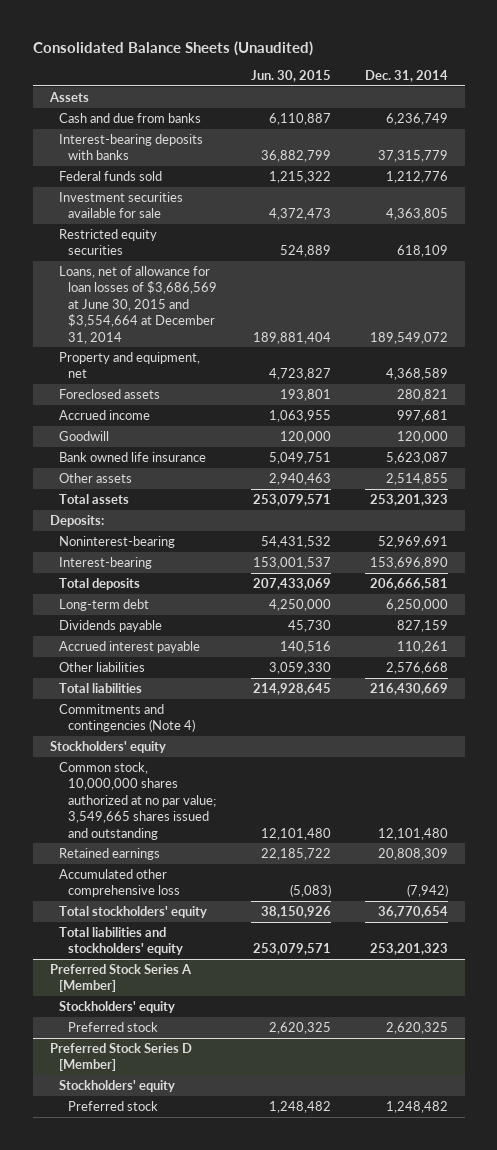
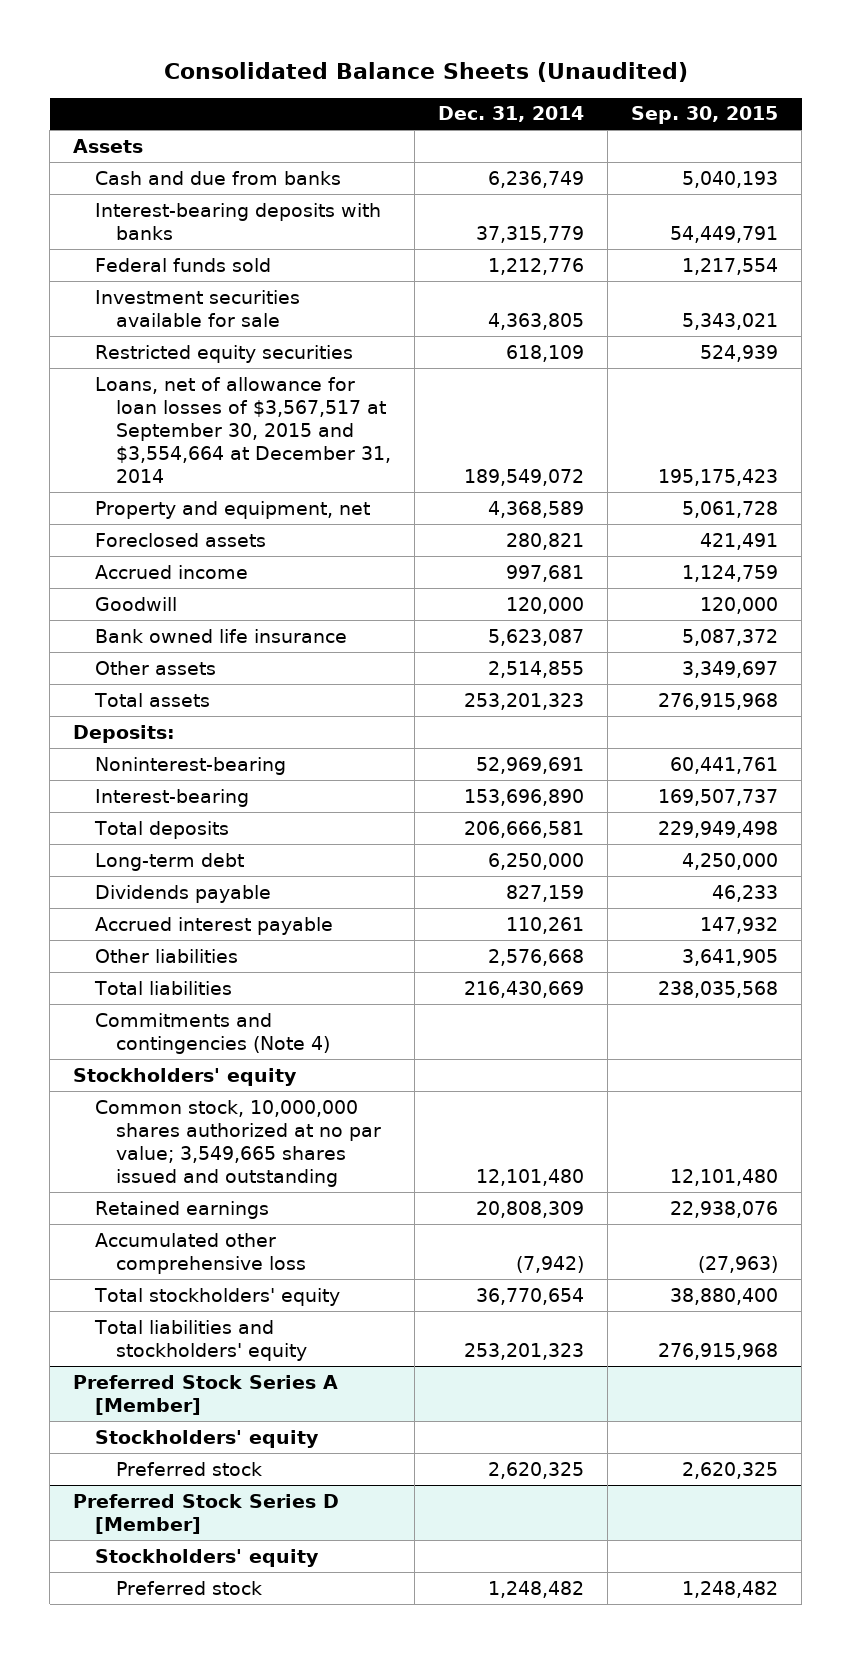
- | Jun. 30, 2015 | Dec. 31, 2014
+ | Dec. 31, 2014 | Sep. 30, 2015
- Loans, net of allowance for loan losses of $3,686,569 at June 30, 2015 and $3,554,664 at December 31, 2014 | 189,881,404 | 189,549,072
+ Loans, net of allowance for loan losses of $3,567,517 at September 30, 2015 and $3,554,664 at December 31, 2014 | 189,549,072 | 195,175,423

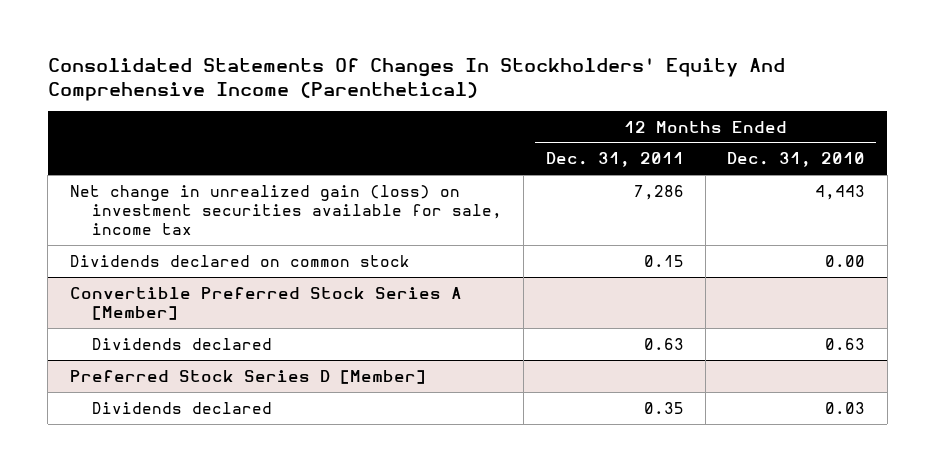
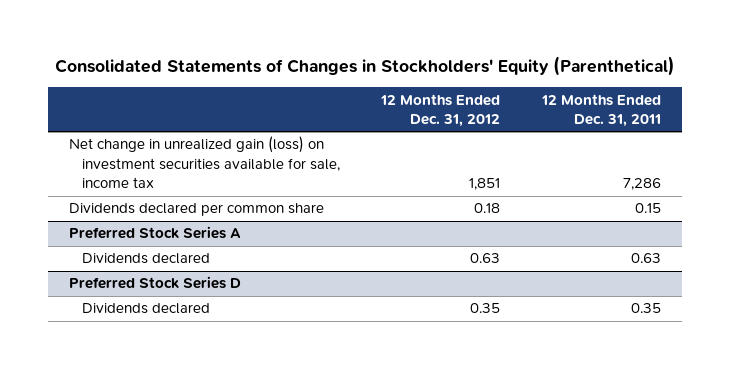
- Consolidated Statements Of Changes In Stockholders' Equity And Comprehensive Income (Parenthetical)
+ Consolidated Statements of Changes in Stockholders' Equity (Parenthetical)
- | 12 Months Ended Dec. 31, 2011 | 12 Months Ended Dec. 31, 2010
+ | 12 Months Ended Dec. 31, 2012 | 12 Months Ended Dec. 31, 2011
- Dividends declared on common stock | 0.15 | 0.00
- Convertible Preferred Stock Series A [Member]
+ Dividends declared per common share | 0.18 | 0.15
+ Preferred Stock Series A
- Preferred Stock Series D [Member]
+ Preferred Stock Series D

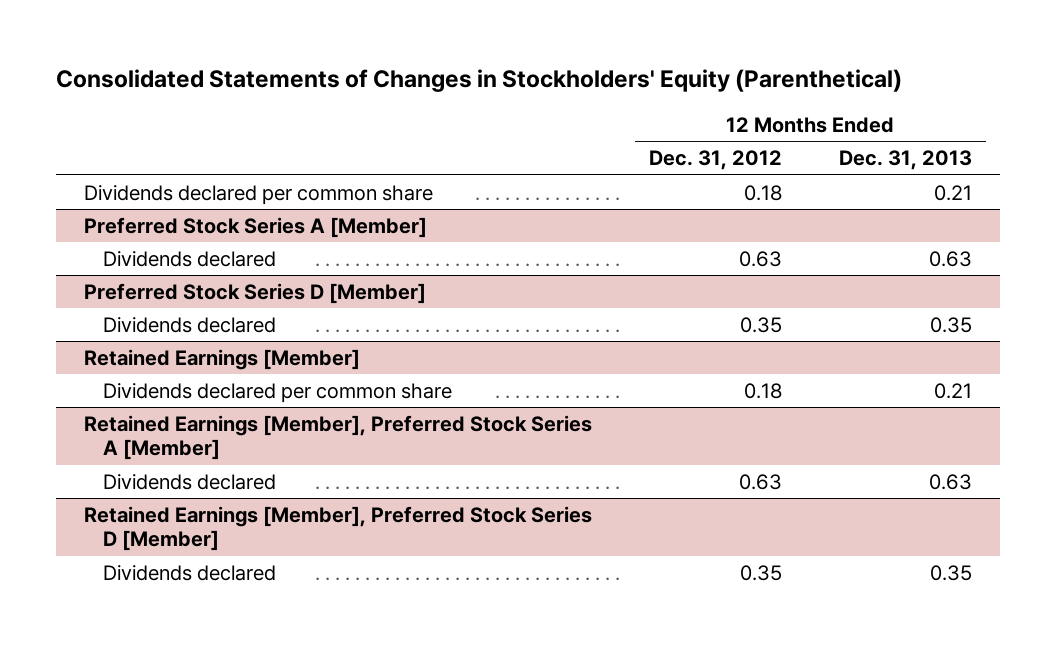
- | 12 Months Ended Dec. 31, 2012 | 12 Months Ended Dec. 31, 2011
+ | 12 Months Ended Dec. 31, 2012 | 12 Months Ended Dec. 31, 2013
- Net change in unrealized gain (loss) on investment securities available for sale, income tax | 1,851 | 7,286
- Preferred Stock Series A
+ Preferred Stock Series A [Member]
- Preferred Stock Series D
+ Preferred Stock Series D [Member]
+ Retained Earnings [Member]
+ Dividends declared per common share | 0.18 | 0.21
+ Retained Earnings [Member], Preferred Stock Series A [Member]
+ Dividends declared | 0.63 | 0.63
+ Retained Earnings [Member], Preferred Stock Series D [Member]
+ Dividends declared | 0.35 | 0.35

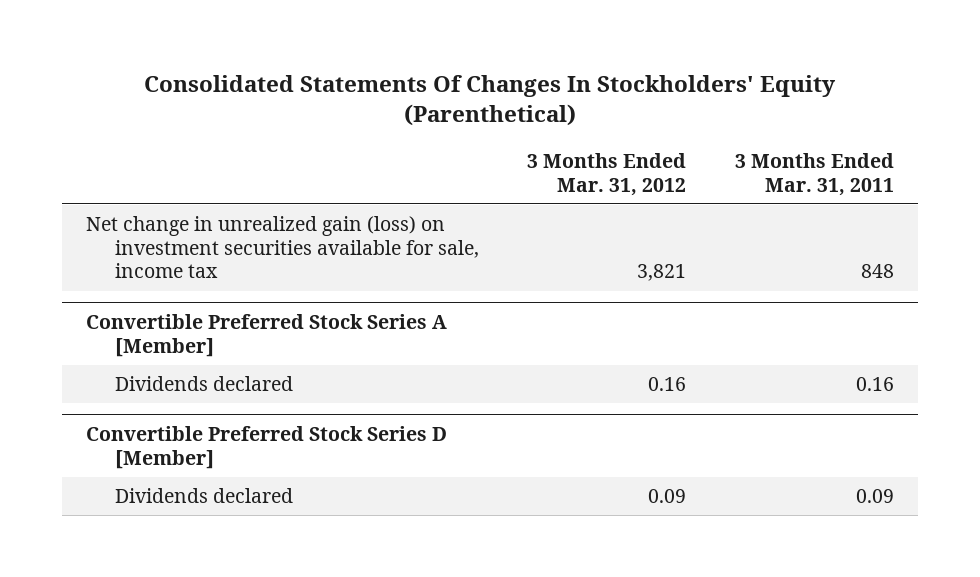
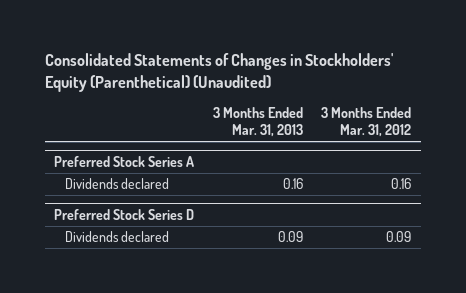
- Consolidated Statements Of Changes In Stockholders' Equity (Parenthetical)
+ Consolidated Statements of Changes in Stockholders' Equity (Parenthetical) (Unaudited)
- | 3 Months Ended Mar. 31, 2012 | 3 Months Ended Mar. 31, 2011
+ | 3 Months Ended Mar. 31, 2013 | 3 Months Ended Mar. 31, 2012
- Net change in unrealized gain (loss) on investment securities available for sale, income tax | 3,821 | 848
- Convertible Preferred Stock Series A [Member]
+ Preferred Stock Series A
- Convertible Preferred Stock Series D [Member]
+ Preferred Stock Series D

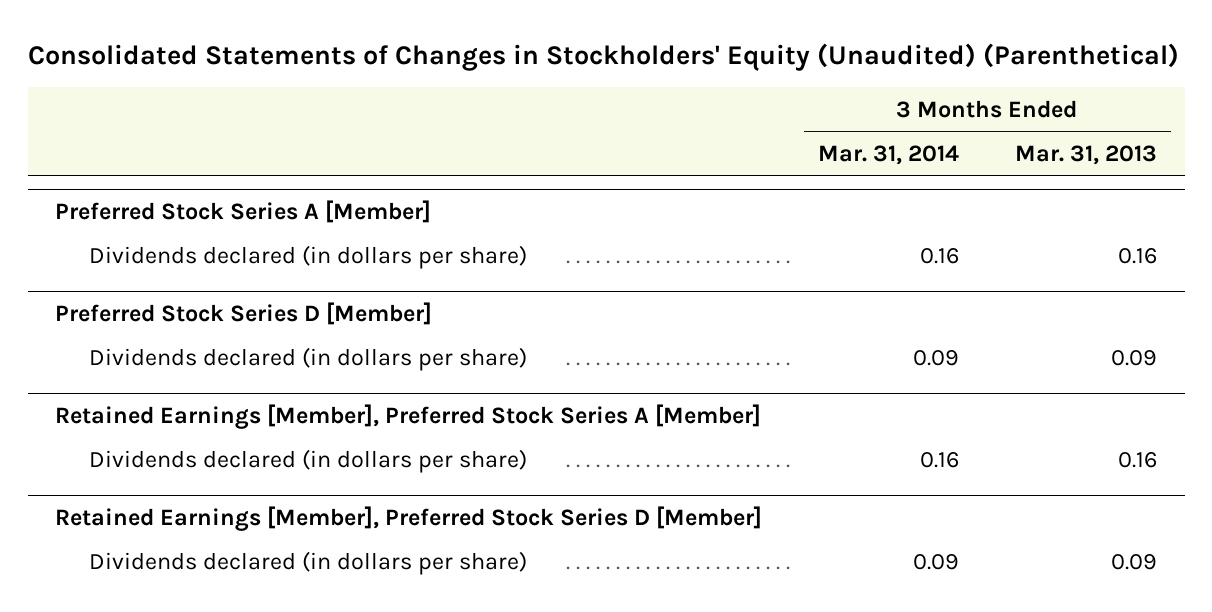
- Consolidated Statements of Changes in Stockholders' Equity (Parenthetical) (Unaudited)
+ Consolidated Statements of Changes in Stockholders' Equity (Unaudited) (Parenthetical)
- | 3 Months Ended Mar. 31, 2013 | 3 Months Ended Mar. 31, 2012
+ | 3 Months Ended Mar. 31, 2014 | 3 Months Ended Mar. 31, 2013
- Preferred Stock Series A
- Dividends declared | 0.16 | 0.16
- Preferred Stock Series D
- Dividends declared | 0.09 | 0.09
+ Preferred Stock Series A [Member]
+ Dividends declared (in dollars per share) | 0.16 | 0.16
+ Preferred Stock Series D [Member]
+ Dividends declared (in dollars per share) | 0.09 | 0.09
+ Retained Earnings [Member], Preferred Stock Series A [Member]
+ Dividends declared (in dollars per share) | 0.16 | 0.16
+ Retained Earnings [Member], Preferred Stock Series D [Member]
+ Dividends declared (in dollars per share) | 0.09 | 0.09

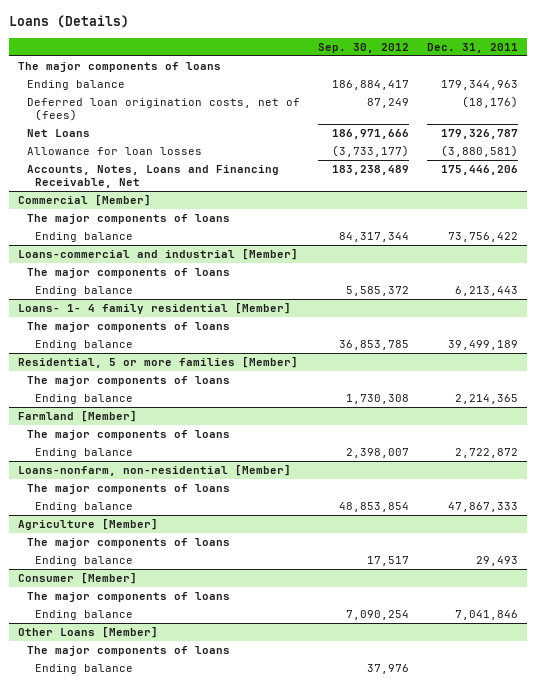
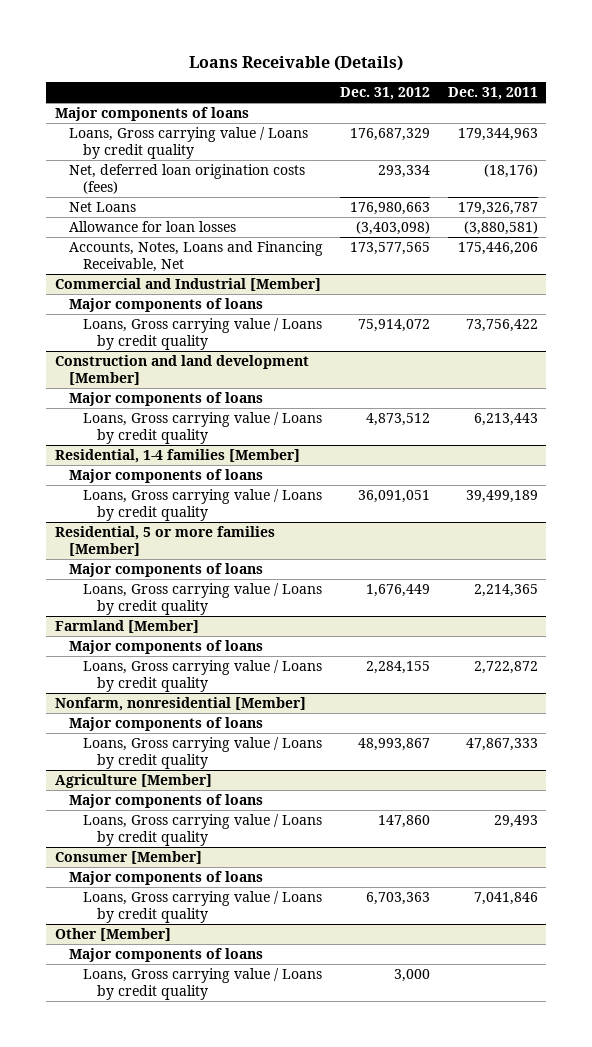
- Loans (Details)
+ Loans Receivable (Details)
- | Sep. 30, 2012 | Dec. 31, 2011
+ | Dec. 31, 2012 | Dec. 31, 2011
- The major components of loans
- Ending balance | 186,884,417 | 179,344,963
- Deferred loan origination costs, net of (fees) | 87,249 | (18,176)
+ Major components of loans
+ Loans, Gross carrying value / Loans by credit quality | 176,687,329 | 179,344,963
+ Net, deferred loan origination costs (fees) | 293,334 | (18,176)
- Commercial [Member]
- The major components of loans
- Ending balance | 84,317,344 | 73,756,422
- Loans-commercial and industrial [Member]
- The major components of loans
- Ending balance | 5,585,372 | 6,213,443
- Loans- 1- 4 family residential [Member]
- The major components of loans
- Ending balance | 36,853,785 | 39,499,189
+ Commercial and Industrial [Member]
+ Major components of loans
+ Loans, Gross carrying value / Loans by credit quality | 75,914,072 | 73,756,422
+ Construction and land development [Member]
+ Major components of loans
+ Loans, Gross carrying value / Loans by credit quality | 4,873,512 | 6,213,443
+ Residential, 1-4 families [Member]
+ Major components of loans
+ Loans, Gross carrying value / Loans by credit quality | 36,091,051 | 39,499,189
@ Residential, 5 or more families [Member]
- The major components of loans
- Ending balance | 1,730,308 | 2,214,365
+ Major components of loans
+ Loans, Gross carrying value / Loans by credit quality | 1,676,449 | 2,214,365
@ Farmland [Member]
- The major components of loans
- Ending balance | 2,398,007 | 2,722,872
- Loans-nonfarm, non-residential [Member]
- The major components of loans
- Ending balance | 48,853,854 | 47,867,333
@ Farmland [Member]
+ Major components of loans
+ Loans, Gross carrying value / Loans by credit quality | 2,284,155 | 2,722,872
+ Nonfarm, nonresidential [Member]
+ Major components of loans
+ Loans, Gross carrying value / Loans by credit quality | 48,993,867 | 47,867,333
@ Agriculture [Member]
- The major components of loans
- Ending balance | 17,517 | 29,493
+ Major components of loans
+ Loans, Gross carrying value / Loans by credit quality | 147,860 | 29,493
@ Consumer [Member]
- The major components of loans
- Ending balance | 7,090,254 | 7,041,846
- Other Loans [Member]
- The major components of loans
- Ending balance | 37,976 |
@ Consumer [Member]
+ Major components of loans
+ Loans, Gross carrying value / Loans by credit quality | 6,703,363 | 7,041,846
+ Other [Member]
+ Major components of loans
+ Loans, Gross carrying value / Loans by credit quality | 3,000 |

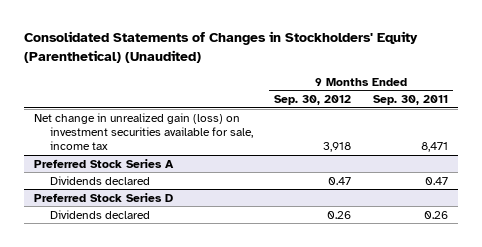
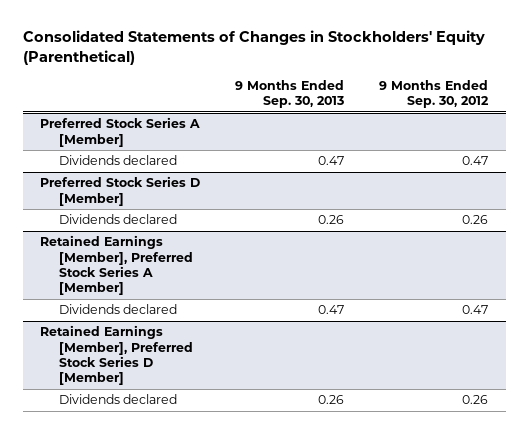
- Consolidated Statements of Changes in Stockholders' Equity (Parenthetical) (Unaudited)
+ Consolidated Statements of Changes in Stockholders' Equity (Parenthetical)
- | 9 Months Ended Sep. 30, 2012 | 9 Months Ended Sep. 30, 2011
+ | 9 Months Ended Sep. 30, 2013 | 9 Months Ended Sep. 30, 2012
- Net change in unrealized gain (loss) on investment securities available for sale, income tax | 3,918 | 8,471
- Preferred Stock Series A
+ Preferred Stock Series A [Member]
- Preferred Stock Series D
+ Preferred Stock Series D [Member]
+ Retained Earnings [Member], Preferred Stock Series A [Member]
+ Dividends declared | 0.47 | 0.47
+ Retained Earnings [Member], Preferred Stock Series D [Member]
+ Dividends declared | 0.26 | 0.26

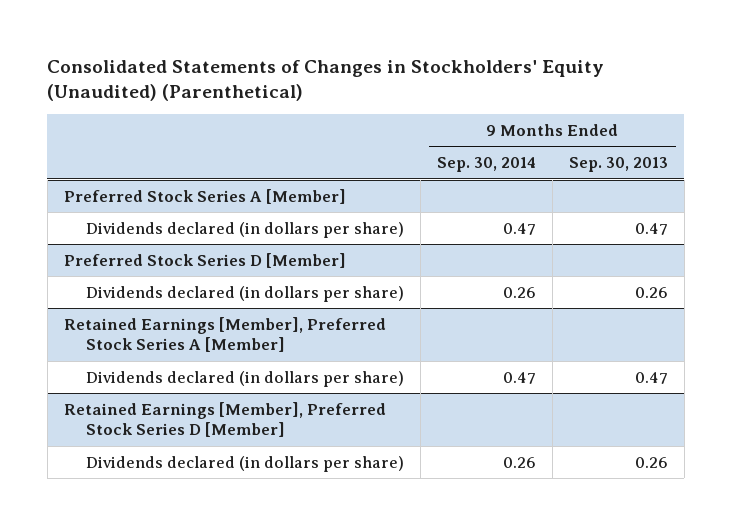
- Consolidated Statements of Changes in Stockholders' Equity (Parenthetical)
+ Consolidated Statements of Changes in Stockholders' Equity (Unaudited) (Parenthetical)
- | 9 Months Ended Sep. 30, 2013 | 9 Months Ended Sep. 30, 2012
+ | 9 Months Ended Sep. 30, 2014 | 9 Months Ended Sep. 30, 2013
@ Preferred Stock Series A [Member]
- Dividends declared | 0.47 | 0.47
+ Dividends declared (in dollars per share) | 0.47 | 0.47
@ Preferred Stock Series D [Member]
- Dividends declared | 0.26 | 0.26
+ Dividends declared (in dollars per share) | 0.26 | 0.26
@ Retained Earnings [Member], Preferred Stock Series A [Member]
- Dividends declared | 0.47 | 0.47
+ Dividends declared (in dollars per share) | 0.47 | 0.47
@ Retained Earnings [Member], Preferred Stock Series D [Member]
- Dividends declared | 0.26 | 0.26
+ Dividends declared (in dollars per share) | 0.26 | 0.26

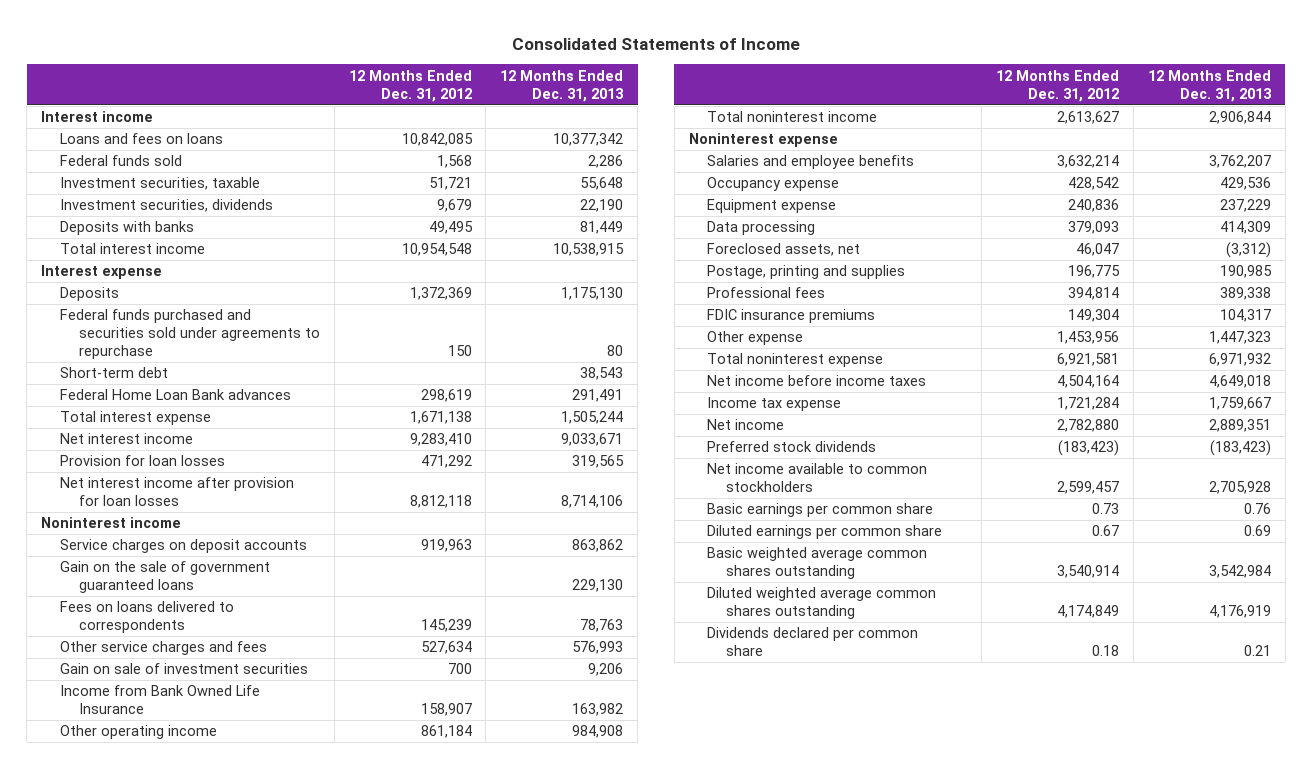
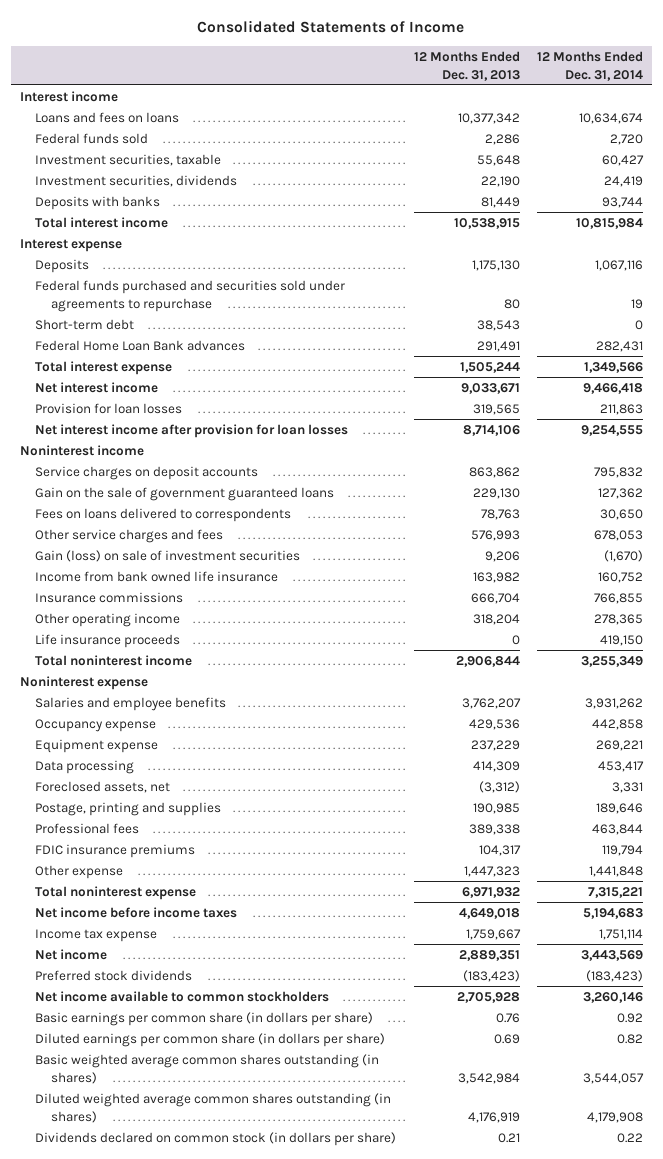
- | 12 Months Ended Dec. 31, 2012 | 12 Months Ended Dec. 31, 2013
+ | 12 Months Ended Dec. 31, 2013 | 12 Months Ended Dec. 31, 2014
- Gain on sale of investment securities | 700 | 9,206
- Income from Bank Owned Life Insurance | 158,907 | 163,982
- Other operating income | 861,184 | 984,908
+ Gain (loss) on sale of investment securities | 9,206 | (1,670)
+ Income from bank owned life insurance | 163,982 | 160,752
+ Insurance commissions | 666,704 | 766,855
+ Other operating income | 318,204 | 278,365
+ Life insurance proceeds | 0 | 419,150
- Basic earnings per common share | 0.73 | 0.76
- Diluted earnings per common share | 0.67 | 0.69
- Basic weighted average common shares outstanding | 3,540,914 | 3,542,984
- Diluted weighted average common shares outstanding | 4,174,849 | 4,176,919
- Dividends declared per common share | 0.18 | 0.21
+ Basic earnings per common share (in dollars per share) | 0.76 | 0.92
+ Diluted earnings per common share (in dollars per share) | 0.69 | 0.82
+ Basic weighted average common shares outstanding (in shares) | 3,542,984 | 3,544,057
+ Diluted weighted average common shares outstanding (in shares) | 4,176,919 | 4,179,908
+ Dividends declared on common stock (in dollars per share) | 0.21 | 0.22

